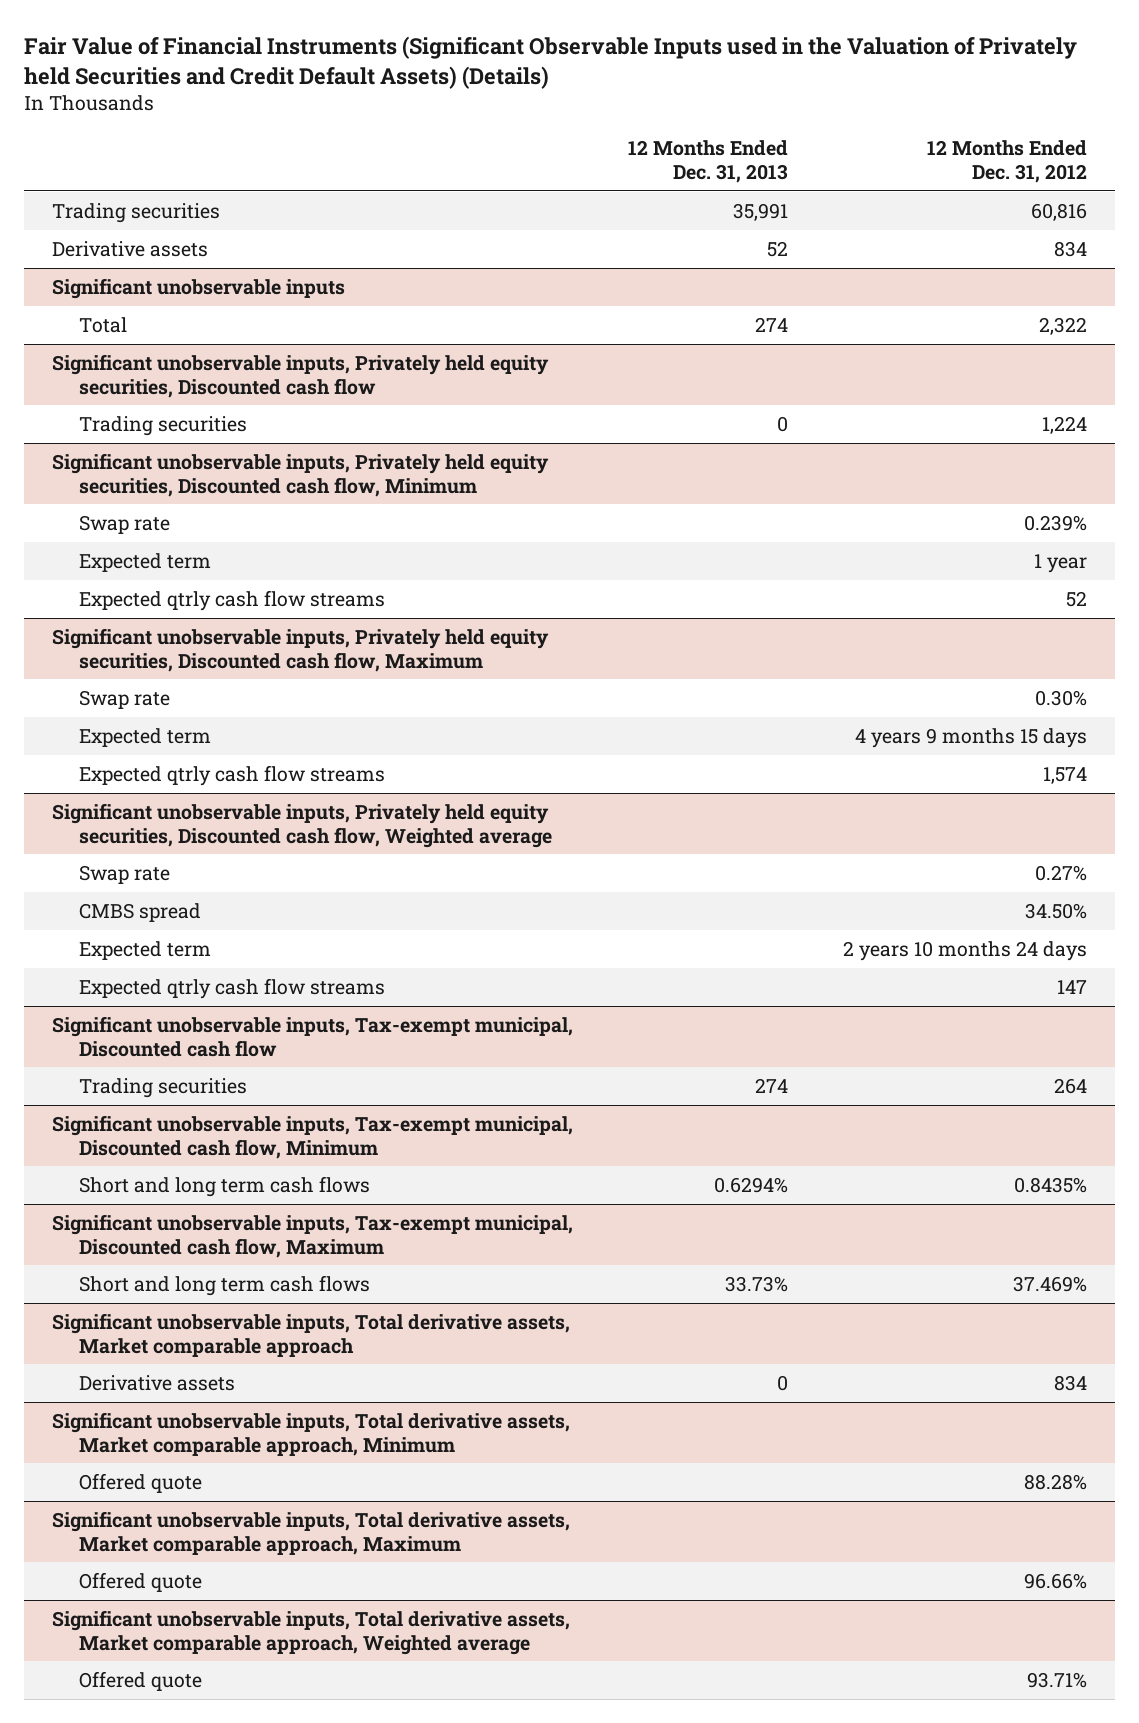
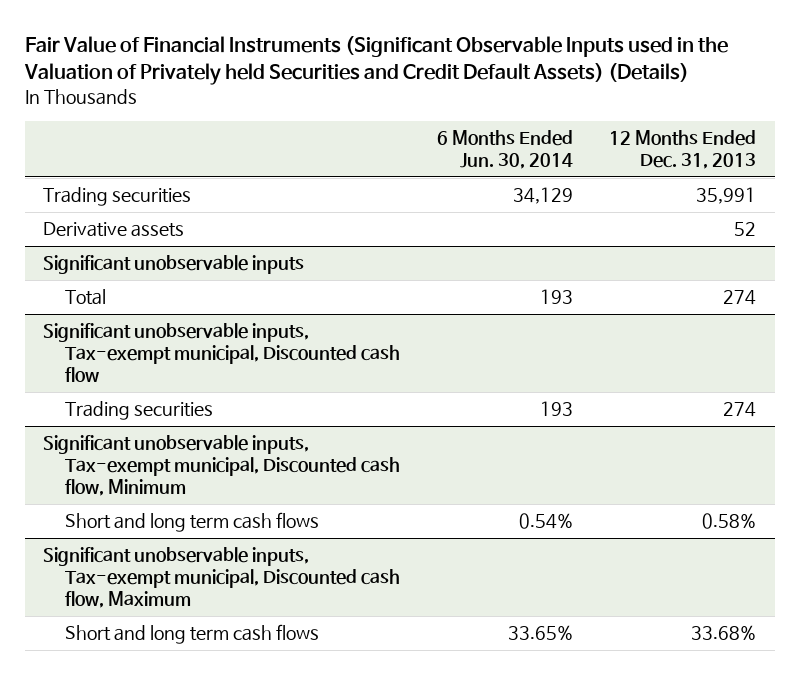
- | 12 Months Ended Dec. 31, 2013 | 12 Months Ended Dec. 31, 2012
+ | 6 Months Ended Jun. 30, 2014 | 12 Months Ended Dec. 31, 2013
- Significant unobservable inputs, Privately held equity securities, Discounted cash flow
- Trading securities | 0 | 1,224
- Significant unobservable inputs, Privately held equity securities, Discounted cash flow, Minimum
- Swap rate | | 0.239%
- Expected term | | 1 year
- Expected qtrly cash flow streams | | 52
- Significant unobservable inputs, Privately held equity securities, Discounted cash flow, Maximum
- Swap rate | | 0.30%
- Expected term | | 4 years 9 months 15 days
- Expected qtrly cash flow streams | | 1,574
- Significant unobservable inputs, Privately held equity securities, Discounted cash flow, Weighted average
- Swap rate | | 0.27%
- CMBS spread | | 34.50%
- Expected term | | 2 years 10 months 24 days
- Expected qtrly cash flow streams | | 147
@ Significant unobservable inputs, Tax-exempt municipal, Discounted cash flow, Minimum
- Short and long term cash flows | 0.6294% | 0.8435%
+ Short and long term cash flows | 0.54% | 0.58%
@ Significant unobservable inputs, Tax-exempt municipal, Discounted cash flow, Maximum
- Short and long term cash flows | 33.73% | 37.469%
- Significant unobservable inputs, Total derivative assets, Market comparable approach
- Derivative assets | 0 | 834
- Significant unobservable inputs, Total derivative assets, Market comparable approach, Minimum
- Offered quote | | 88.28%
- Significant unobservable inputs, Total derivative assets, Market comparable approach, Maximum
- Offered quote | | 96.66%
- Significant unobservable inputs, Total derivative assets, Market comparable approach, Weighted average
- Offered quote | | 93.71%
@ Significant unobservable inputs, Tax-exempt municipal, Discounted cash flow, Maximum
+ Short and long term cash flows | 33.65% | 33.68%

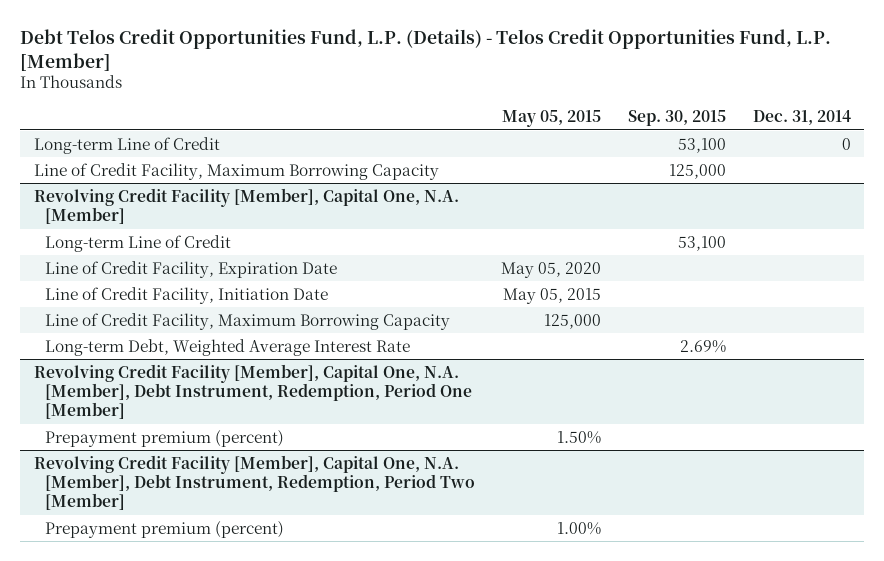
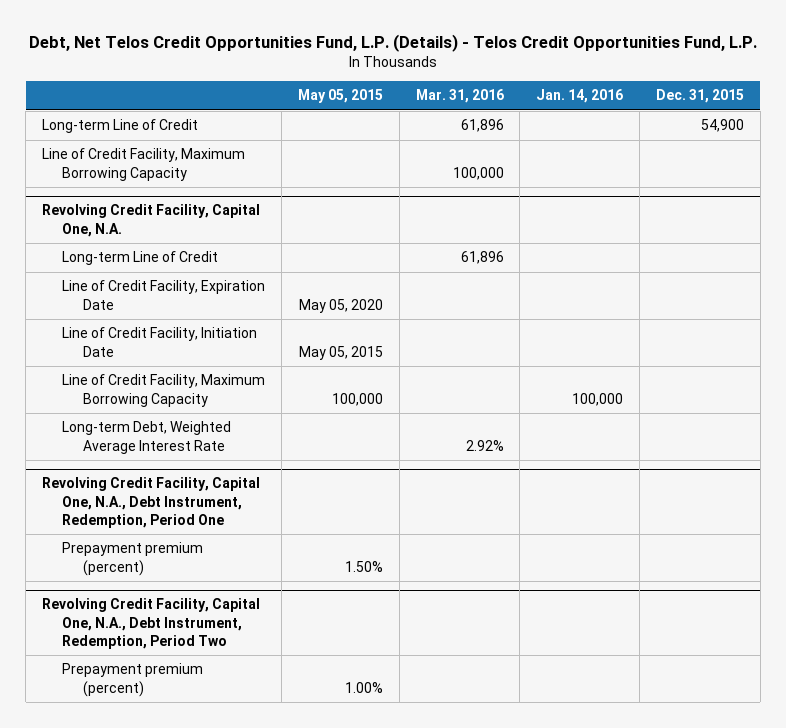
- Debt Telos Credit Opportunities Fund, L.P. (Details) - Telos Credit Opportunities Fund, L.P. [Member]
+ Debt, Net Telos Credit Opportunities Fund, L.P. (Details) - Telos Credit Opportunities Fund, L.P.
- | May 05, 2015 | Sep. 30, 2015 | Dec. 31, 2014
+ | May 05, 2015 | Mar. 31, 2016 | Jan. 14, 2016 | Dec. 31, 2015
- Revolving Credit Facility [Member], Capital One, N.A. [Member]
+ Revolving Credit Facility, Capital One, N.A.
- Line of Credit Facility, Maximum Borrowing Capacity | 125,000 | |
+ Line of Credit Facility, Maximum Borrowing Capacity | 100,000 | | 100,000 |
- Revolving Credit Facility [Member], Capital One, N.A. [Member], Debt Instrument, Redemption, Period One [Member]
+ Revolving Credit Facility, Capital One, N.A., Debt Instrument, Redemption, Period One
- Revolving Credit Facility [Member], Capital One, N.A. [Member], Debt Instrument, Redemption, Period Two [Member]
+ Revolving Credit Facility, Capital One, N.A., Debt Instrument, Redemption, Period Two

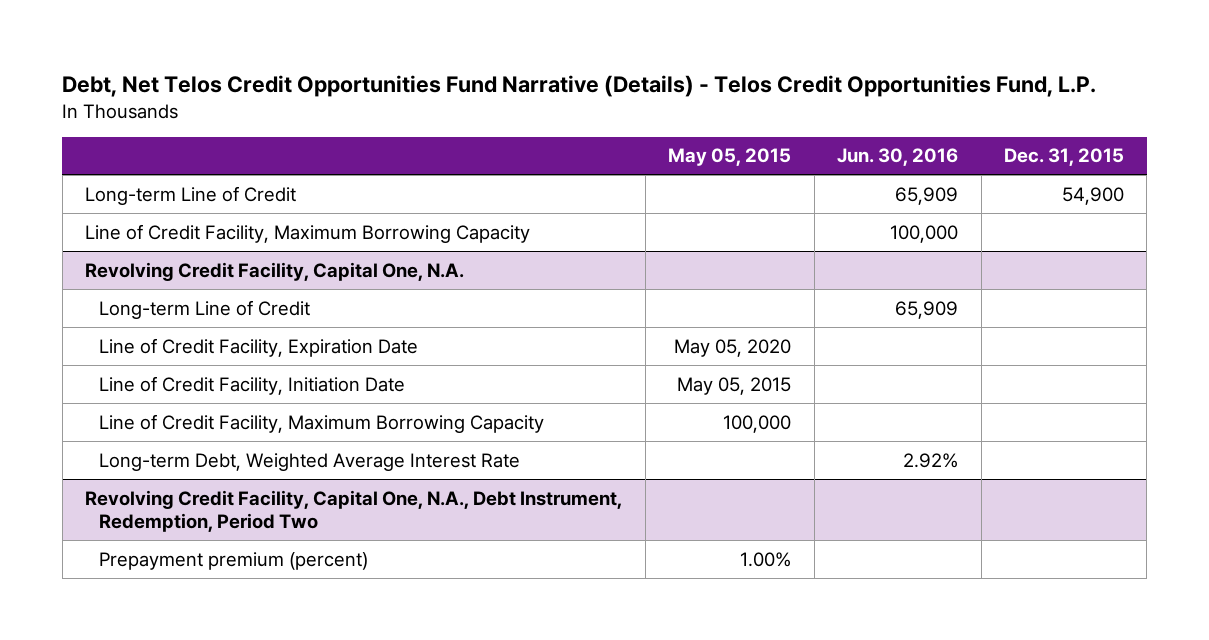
- Debt, Net Telos Credit Opportunities Fund, L.P. (Details) - Telos Credit Opportunities Fund, L.P.
+ Debt, Net Telos Credit Opportunities Fund Narrative (Details) - Telos Credit Opportunities Fund, L.P.
- | May 05, 2015 | Mar. 31, 2016 | Jan. 14, 2016 | Dec. 31, 2015
+ | May 05, 2015 | Jun. 30, 2016 | Dec. 31, 2015
- Revolving Credit Facility, Capital One, N.A., Debt Instrument, Redemption, Period One
- Prepayment premium (percent) | 1.50% | | |

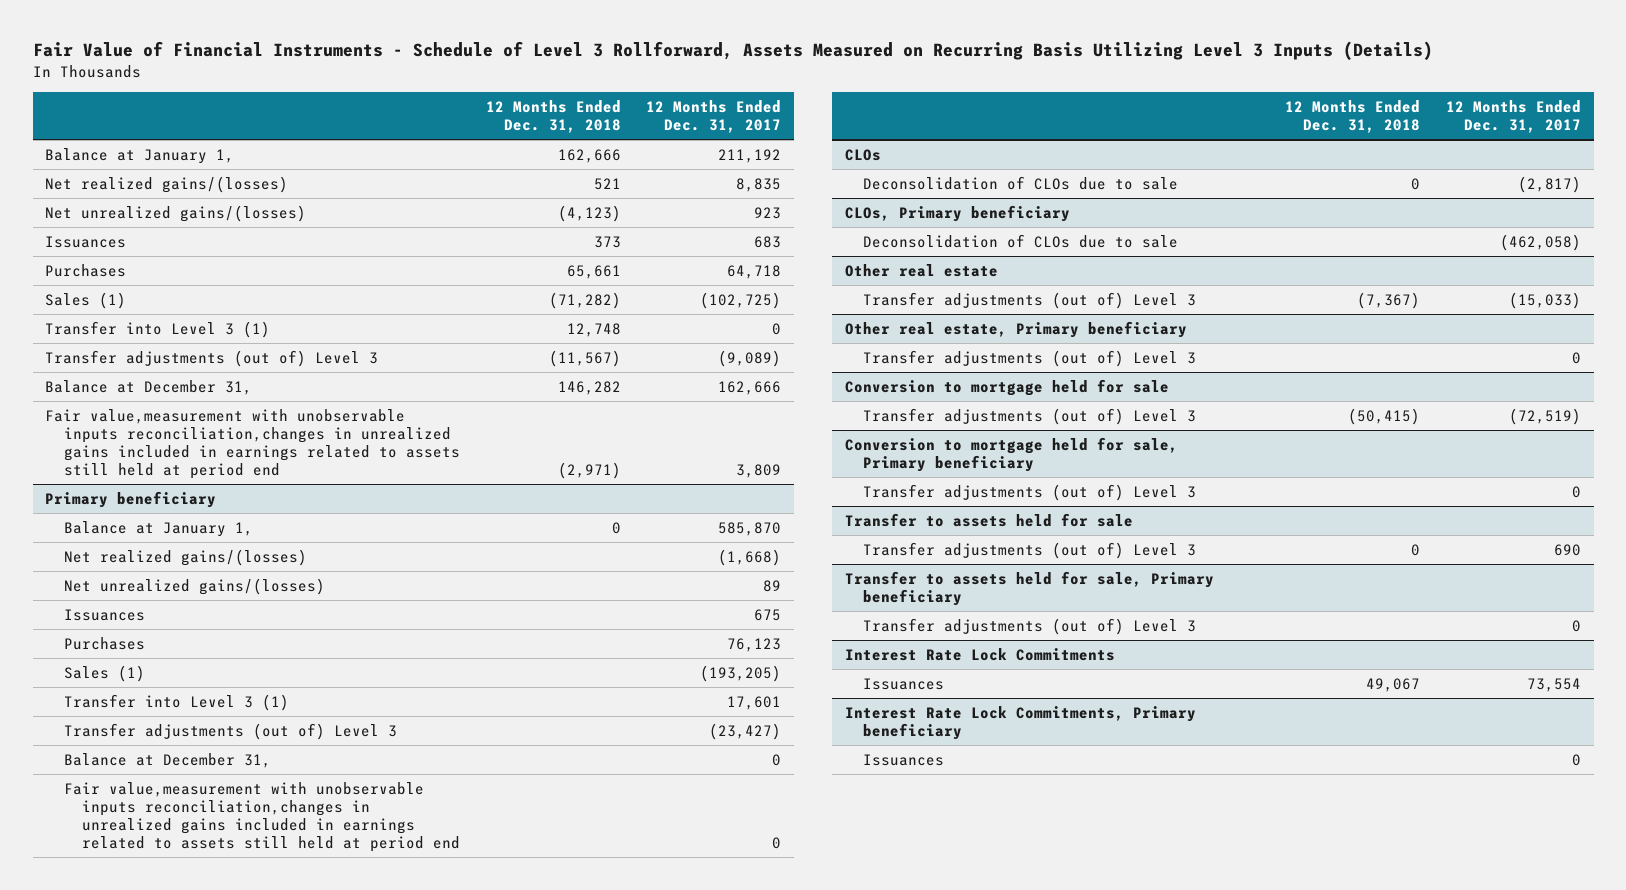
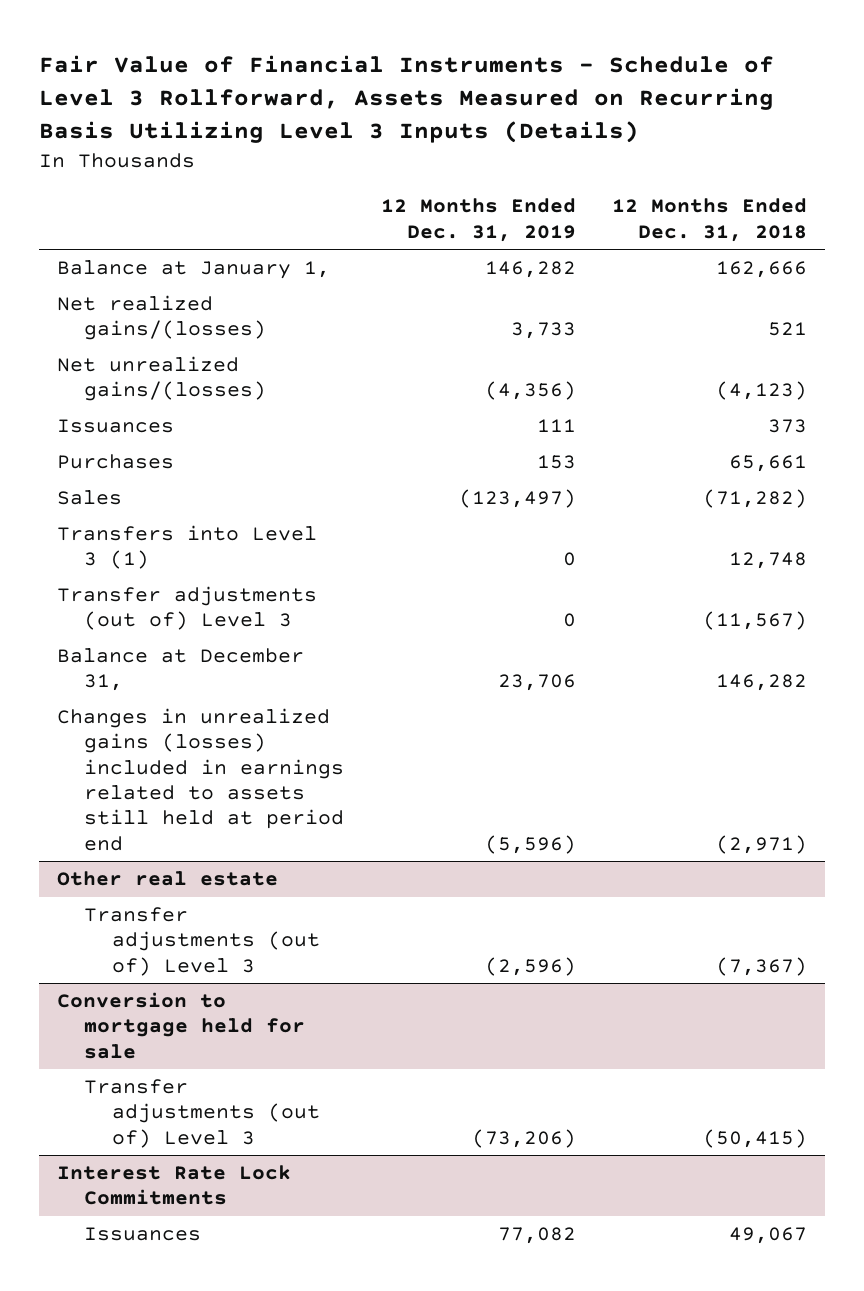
- | 12 Months Ended Dec. 31, 2018 | 12 Months Ended Dec. 31, 2017
+ | 12 Months Ended Dec. 31, 2019 | 12 Months Ended Dec. 31, 2018
- Sales (1) | (71,282) | (102,725)
- Transfer into Level 3 (1) | 12,748 | 0
+ Sales | (123,497) | (71,282)
+ Transfers into Level 3 (1) | 0 | 12,748
- Fair value,measurement with unobservable inputs reconciliation,changes in unrealized gains included in earnings related to assets still held at period end | (2,971) | 3,809
- Primary beneficiary
- Balance at January 1, | 0 | 585,870
- Net realized gains/(losses) | | (1,668)
- Net unrealized gains/(losses) | | 89
- Issuances | | 675
- Purchases | | 76,123
- Sales (1) | | (193,205)
- Transfer into Level 3 (1) | | 17,601
- Transfer adjustments (out of) Level 3 | | (23,427)
- Balance at December 31, | | 0
- Fair value,measurement with unobservable inputs reconciliation,changes in unrealized gains included in earnings related to assets still held at period end | | 0
- CLOs
- Deconsolidation of CLOs due to sale | 0 | (2,817)
- CLOs, Primary beneficiary
- Deconsolidation of CLOs due to sale | | (462,058)
+ Changes in unrealized gains (losses) included in earnings related to assets still held at period end | (5,596) | (2,971)
- Other real estate, Primary beneficiary
- Transfer adjustments (out of) Level 3 | | 0
- Conversion to mortgage held for sale, Primary beneficiary
- Transfer adjustments (out of) Level 3 | | 0
- Transfer to assets held for sale
- Transfer adjustments (out of) Level 3 | 0 | 690
- Transfer to assets held for sale, Primary beneficiary
- Transfer adjustments (out of) Level 3 | | 0
- Interest Rate Lock Commitments, Primary beneficiary
- Issuances | | 0

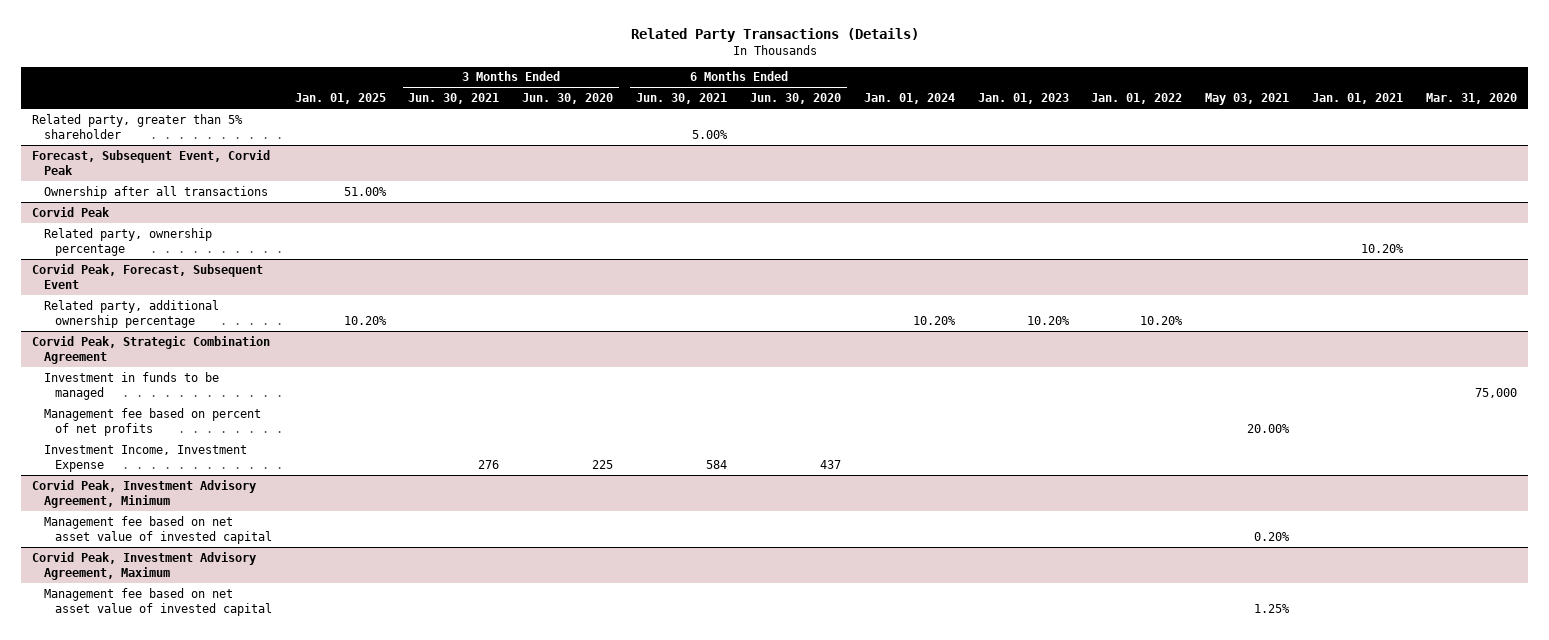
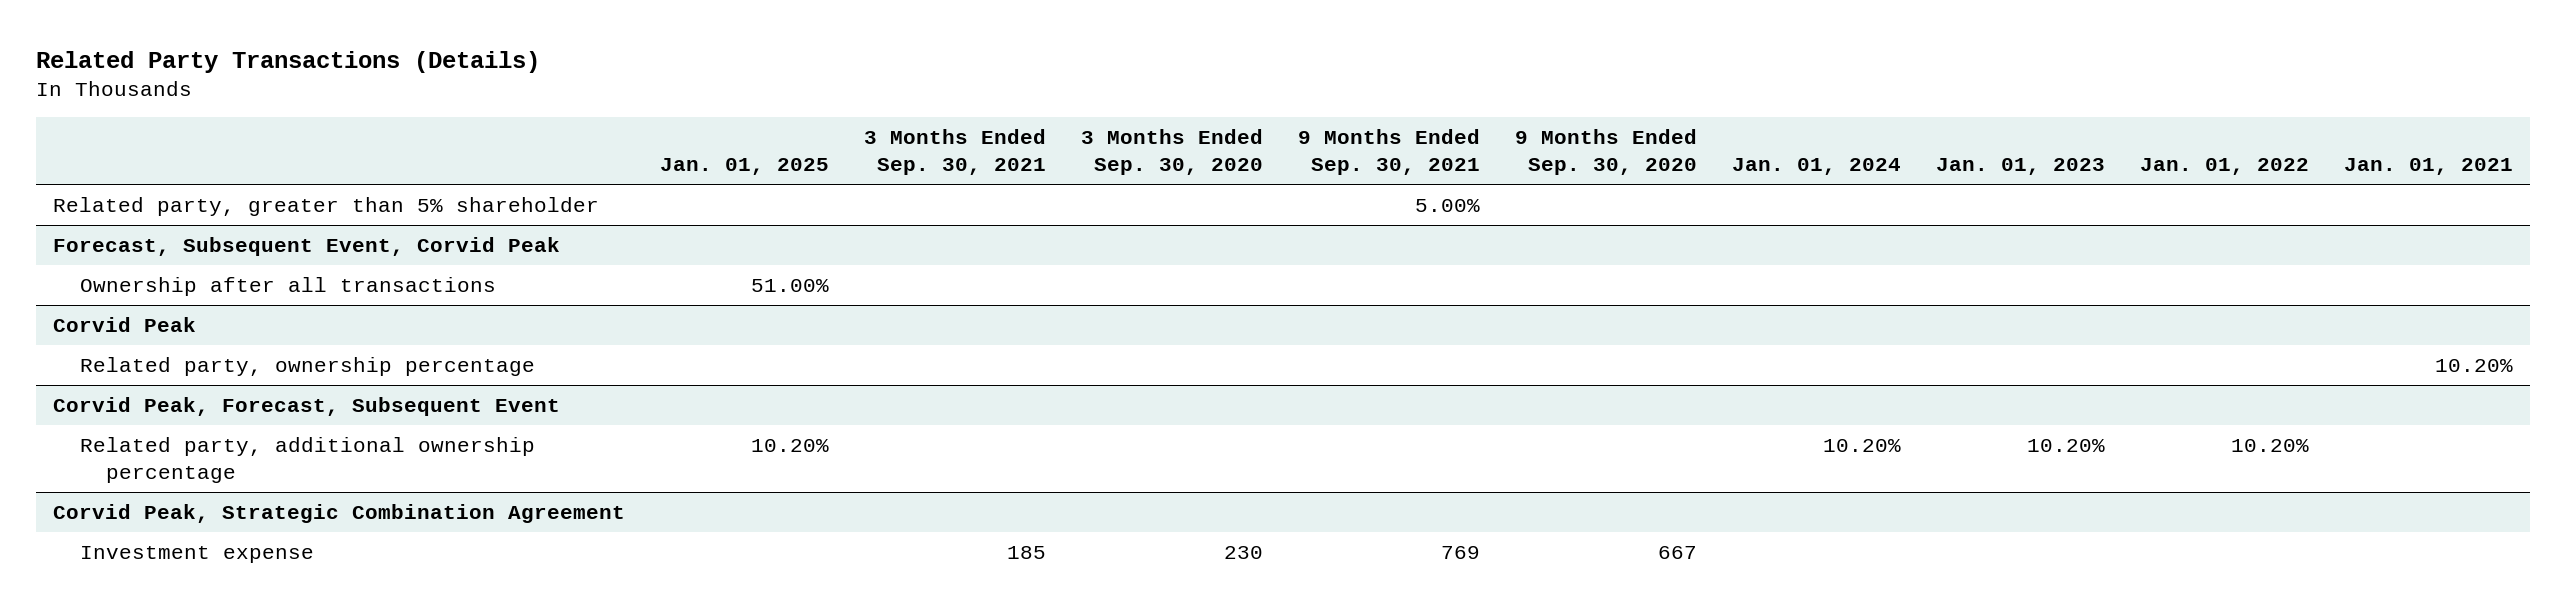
- | Jan. 01, 2025 | 3 Months Ended Jun. 30, 2021 | 3 Months Ended Jun. 30, 2020 | 6 Months Ended Jun. 30, 2021 | 6 Months Ended Jun. 30, 2020 | Jan. 01, 2024 | Jan. 01, 2023 | Jan. 01, 2022 | May 03, 2021 | Jan. 01, 2021 | Mar. 31, 2020
+ | Jan. 01, 2025 | 3 Months Ended Sep. 30, 2021 | 3 Months Ended Sep. 30, 2020 | 9 Months Ended Sep. 30, 2021 | 9 Months Ended Sep. 30, 2020 | Jan. 01, 2024 | Jan. 01, 2023 | Jan. 01, 2022 | Jan. 01, 2021
@ Corvid Peak, Strategic Combination Agreement
- Investment in funds to be managed | | | | | | | | | | | 75,000
- Management fee based on percent of net profits | | | | | | | | | 20.00% | |
- Investment Income, Investment Expense | | 276 | 225 | 584 | 437 | | | | | |
- Corvid Peak, Investment Advisory Agreement, Minimum
- Management fee based on net asset value of invested capital | | | | | | | | | 0.20% | |
- Corvid Peak, Investment Advisory Agreement, Maximum
- Management fee based on net asset value of invested capital | | | | | | | | | 1.25% | |
@ Corvid Peak, Strategic Combination Agreement
+ Investment expense | | 185 | 230 | 769 | 667 | | | |

